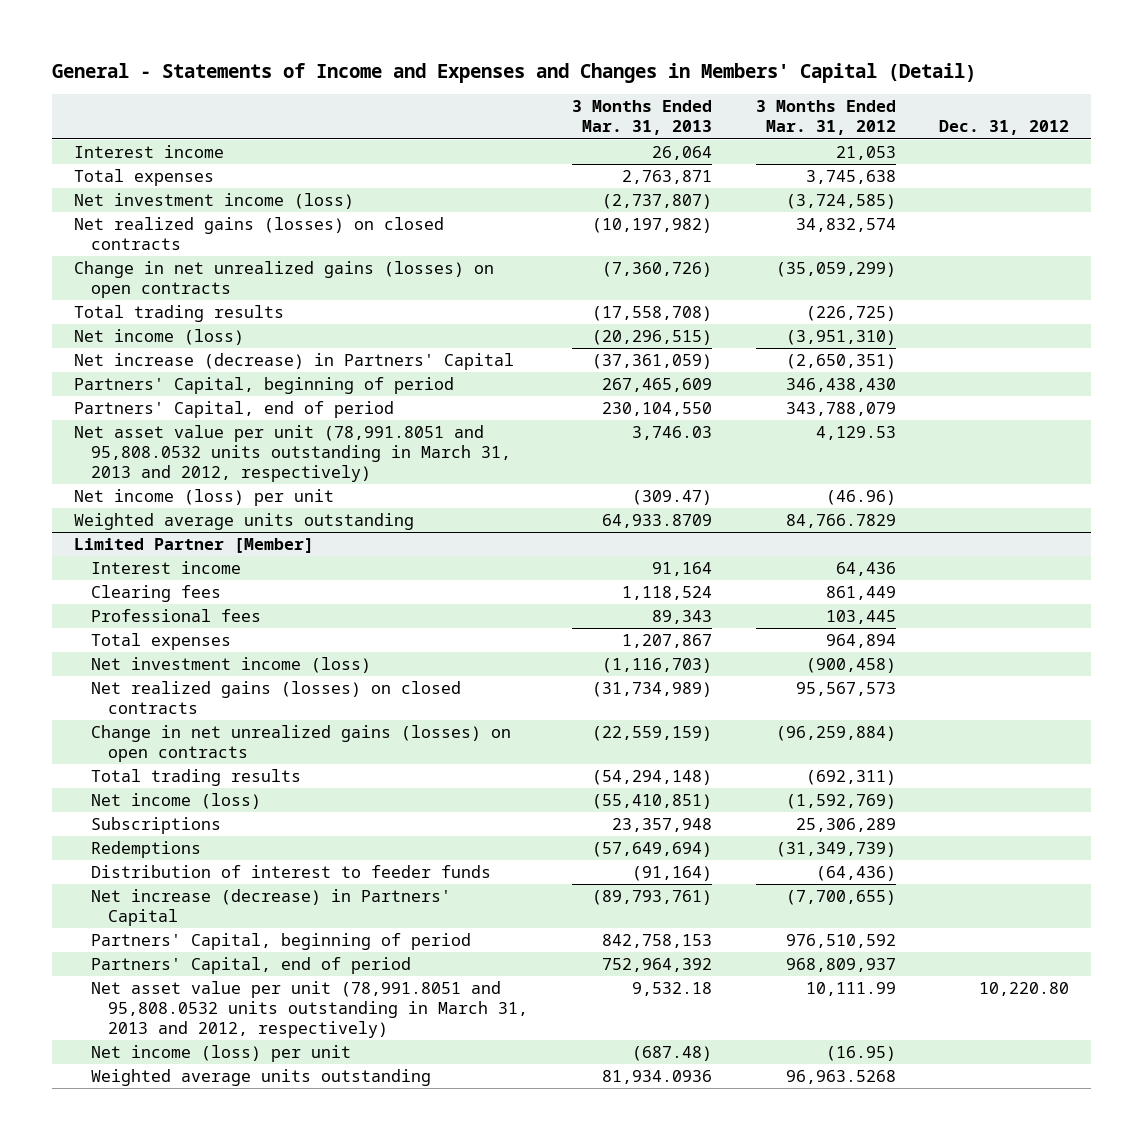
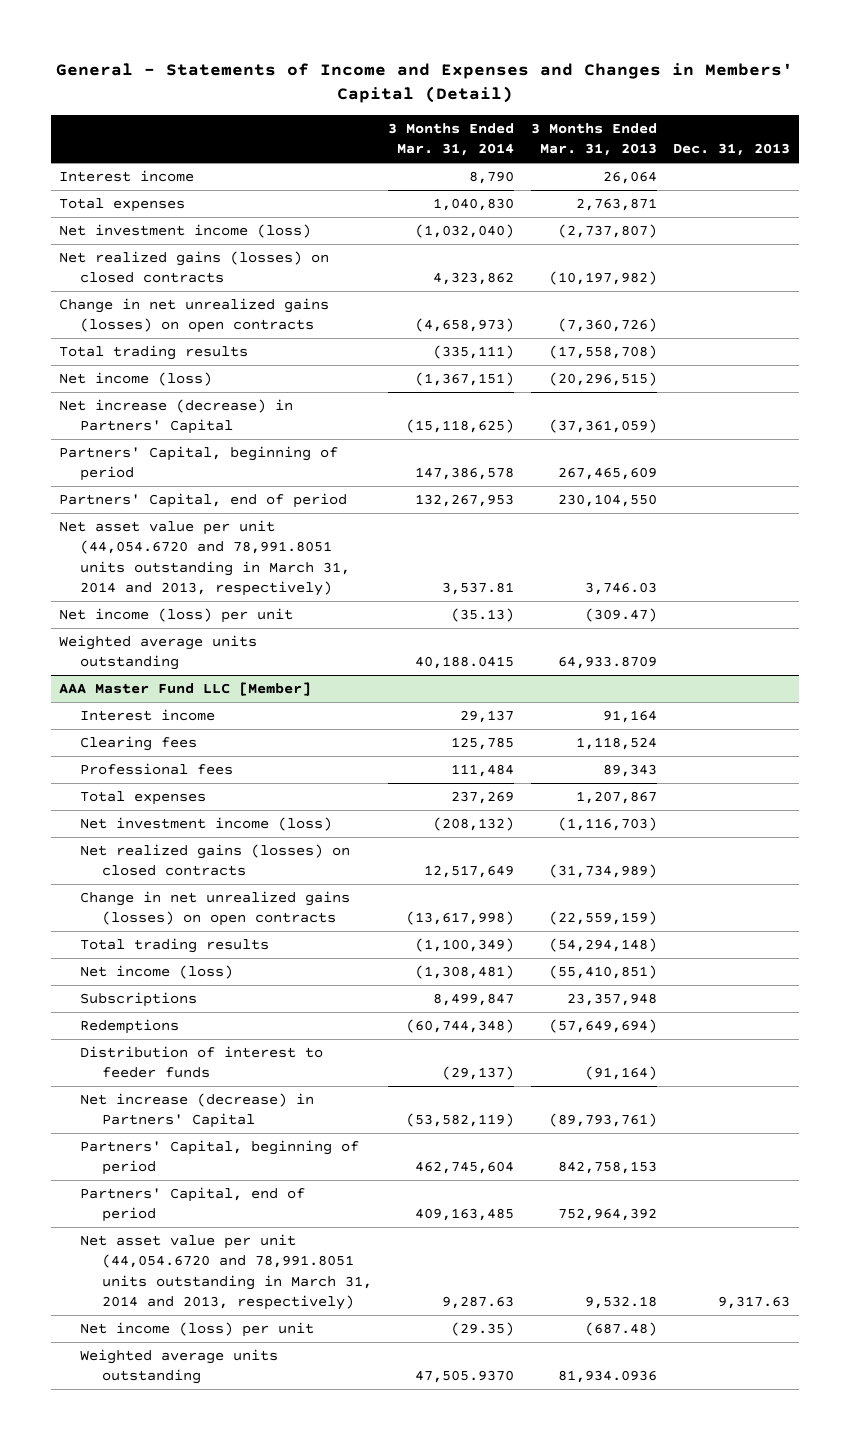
- | 3 Months Ended Mar. 31, 2013 | 3 Months Ended Mar. 31, 2012 | Dec. 31, 2012
+ | 3 Months Ended Mar. 31, 2014 | 3 Months Ended Mar. 31, 2013 | Dec. 31, 2013
- Net asset value per unit (78,991.8051 and 95,808.0532 units outstanding in March 31, 2013 and 2012, respectively) | 3,746.03 | 4,129.53 |
+ Net asset value per unit (44,054.6720 and 78,991.8051 units outstanding in March 31, 2014 and 2013, respectively) | 3,537.81 | 3,746.03 |
- Limited Partner [Member]
+ AAA Master Fund LLC [Member]
- Net asset value per unit (78,991.8051 and 95,808.0532 units outstanding in March 31, 2013 and 2012, respectively) | 9,532.18 | 10,111.99 | 10,220.80
+ Net asset value per unit (44,054.6720 and 78,991.8051 units outstanding in March 31, 2014 and 2013, respectively) | 9,287.63 | 9,532.18 | 9,317.63

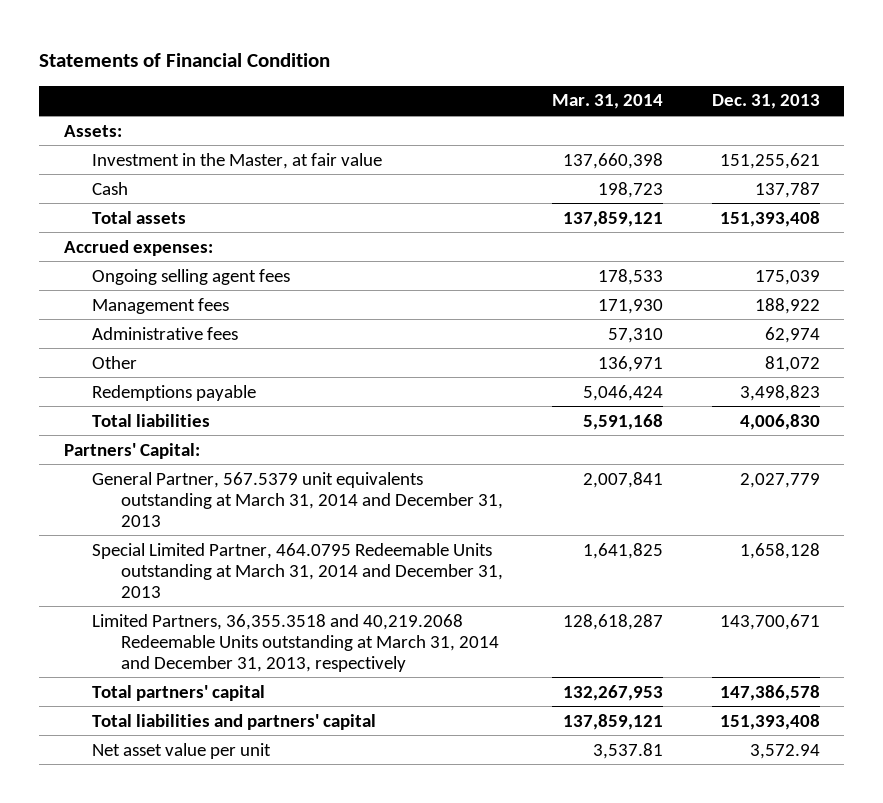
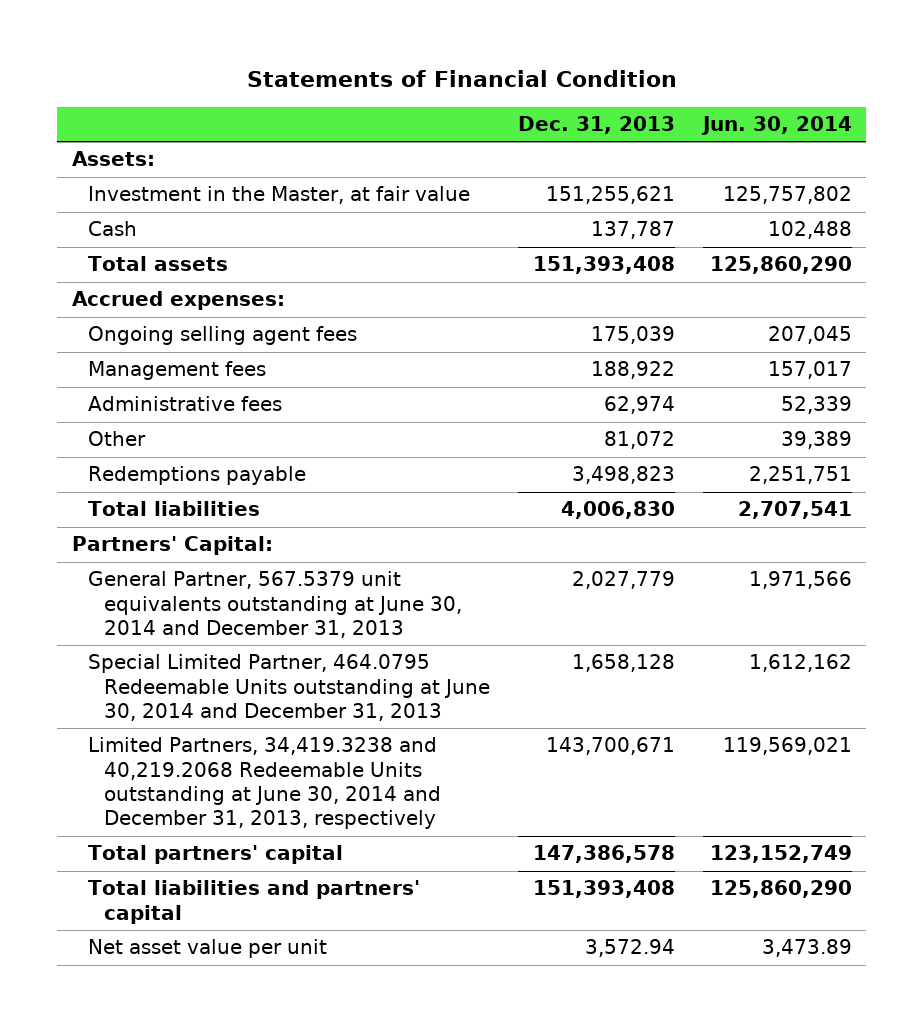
- | Mar. 31, 2014 | Dec. 31, 2013
+ | Dec. 31, 2013 | Jun. 30, 2014
- General Partner, 567.5379 unit equivalents outstanding at March 31, 2014 and December 31, 2013 | 2,007,841 | 2,027,779
- Special Limited Partner, 464.0795 Redeemable Units outstanding at March 31, 2014 and December 31, 2013 | 1,641,825 | 1,658,128
- Limited Partners, 36,355.3518 and 40,219.2068 Redeemable Units outstanding at March 31, 2014 and December 31, 2013, respectively | 128,618,287 | 143,700,671
+ General Partner, 567.5379 unit equivalents outstanding at June 30, 2014 and December 31, 2013 | 2,027,779 | 1,971,566
+ Special Limited Partner, 464.0795 Redeemable Units outstanding at June 30, 2014 and December 31, 2013 | 1,658,128 | 1,612,162
+ Limited Partners, 34,419.3238 and 40,219.2068 Redeemable Units outstanding at June 30, 2014 and December 31, 2013, respectively | 143,700,671 | 119,569,021

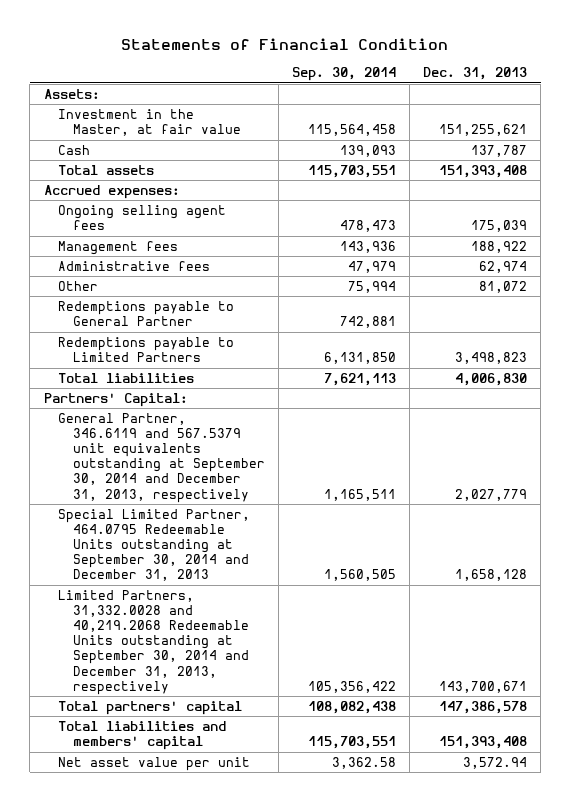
- | Dec. 31, 2013 | Jun. 30, 2014
+ | Sep. 30, 2014 | Dec. 31, 2013
- Redemptions payable | 3,498,823 | 2,251,751
+ Redemptions payable to General Partner | 742,881 |
+ Redemptions payable to Limited Partners | 6,131,850 | 3,498,823
- General Partner, 567.5379 unit equivalents outstanding at June 30, 2014 and December 31, 2013 | 2,027,779 | 1,971,566
- Special Limited Partner, 464.0795 Redeemable Units outstanding at June 30, 2014 and December 31, 2013 | 1,658,128 | 1,612,162
- Limited Partners, 34,419.3238 and 40,219.2068 Redeemable Units outstanding at June 30, 2014 and December 31, 2013, respectively | 143,700,671 | 119,569,021
+ General Partner, 346.6119 and 567.5379 unit equivalents outstanding at September 30, 2014 and December 31, 2013, respectively | 1,165,511 | 2,027,779
+ Special Limited Partner, 464.0795 Redeemable Units outstanding at September 30, 2014 and December 31, 2013 | 1,560,505 | 1,658,128
+ Limited Partners, 31,332.0028 and 40,219.2068 Redeemable Units outstanding at September 30, 2014 and December 31, 2013, respectively | 105,356,422 | 143,700,671
- Total liabilities and partners' capital | 151,393,408 | 125,860,290
+ Total liabilities and members' capital | 115,703,551 | 151,393,408

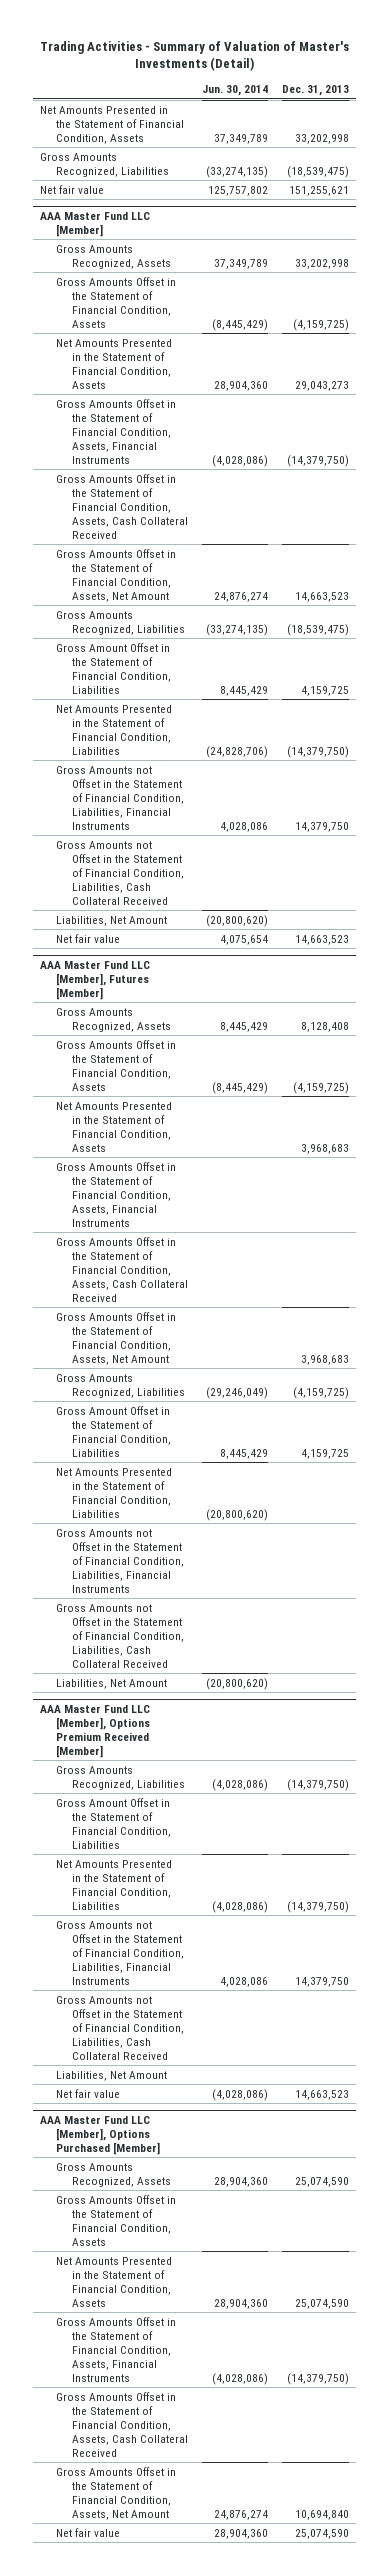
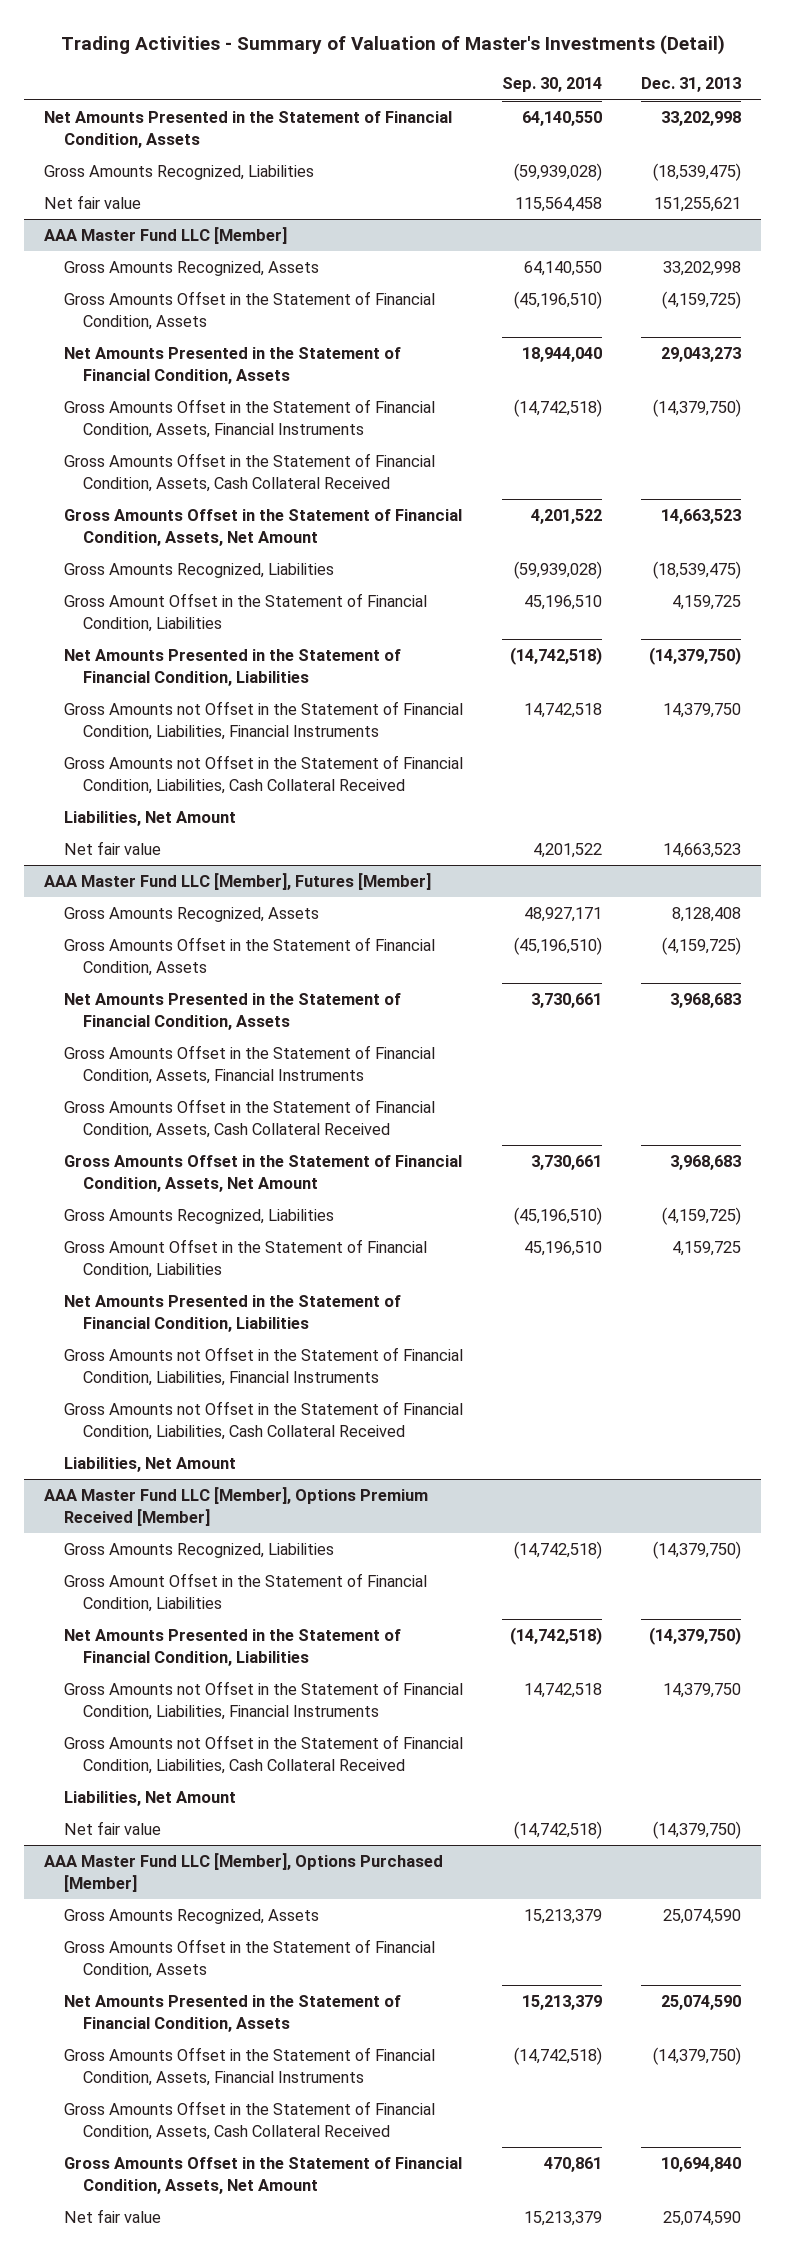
- | Jun. 30, 2014 | Dec. 31, 2013
+ | Sep. 30, 2014 | Dec. 31, 2013
@ AAA Master Fund LLC [Member], Options Premium Received [Member]
- Net fair value | (4,028,086) | 14,663,523
+ Net fair value | (14,742,518) | (14,379,750)

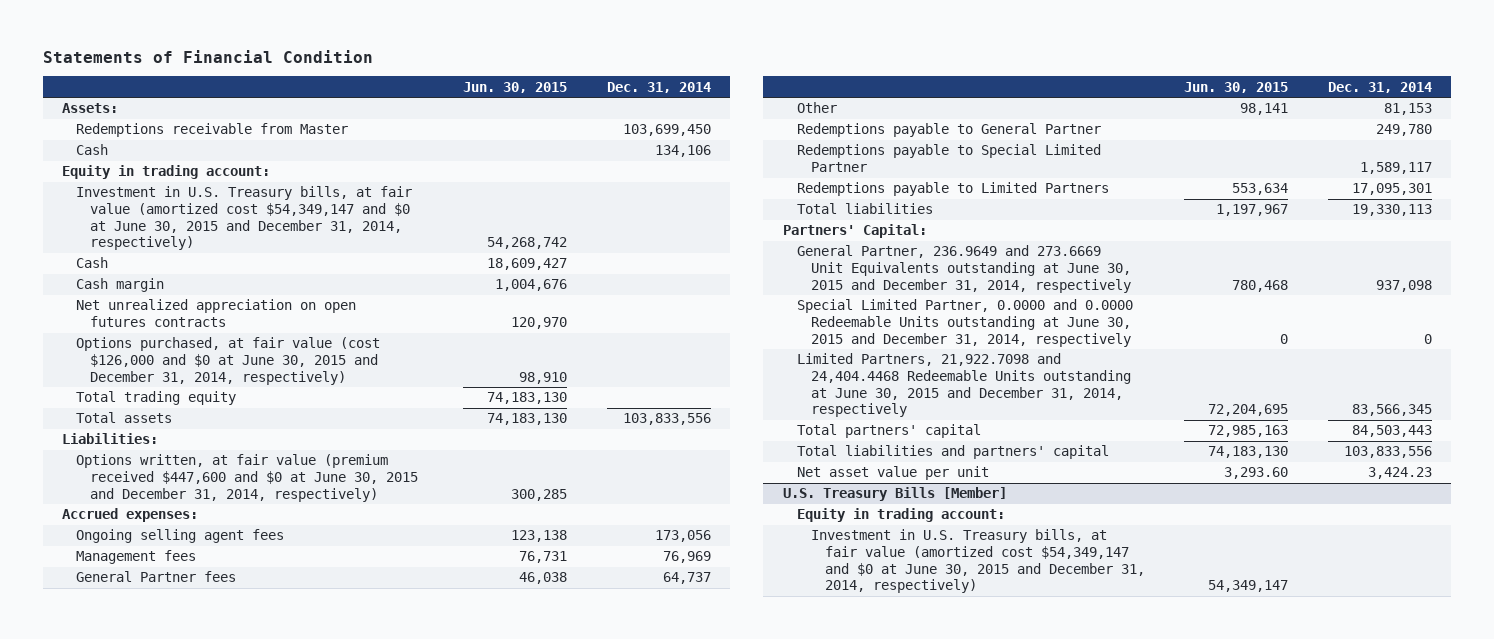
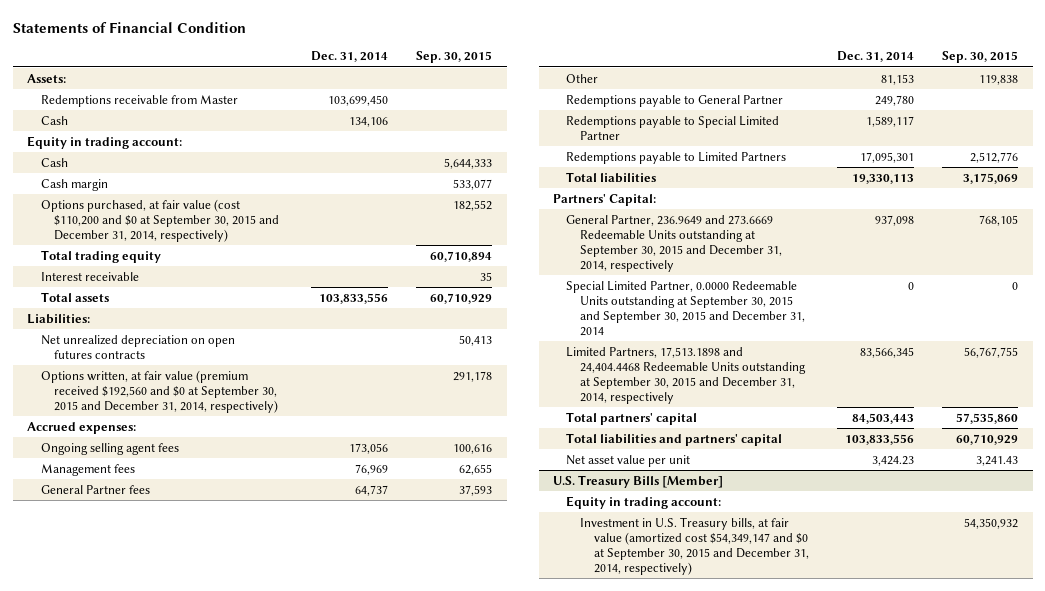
- | Jun. 30, 2015 | Dec. 31, 2014
+ | Dec. 31, 2014 | Sep. 30, 2015
- Investment in U.S. Treasury bills, at fair value (amortized cost $54,349,147 and $0 at June 30, 2015 and December 31, 2014, respectively) | 54,268,742 |
- Net unrealized appreciation on open futures contracts | 120,970 |
- Options purchased, at fair value (cost $126,000 and $0 at June 30, 2015 and December 31, 2014, respectively) | 98,910 |
+ Options purchased, at fair value (cost $110,200 and $0 at September 30, 2015 and December 31, 2014, respectively) | | 182,552
+ Interest receivable | | 35
- Options written, at fair value (premium received $447,600 and $0 at June 30, 2015 and December 31, 2014, respectively) | 300,285 |
+ Net unrealized depreciation on open futures contracts | | 50,413
+ Options written, at fair value (premium received $192,560 and $0 at September 30, 2015 and December 31, 2014, respectively) | | 291,178
- General Partner, 236.9649 and 273.6669 Unit Equivalents outstanding at June 30, 2015 and December 31, 2014, respectively | 780,468 | 937,098
- Special Limited Partner, 0.0000 and 0.0000 Redeemable Units outstanding at June 30, 2015 and December 31, 2014, respectively | 0 | 0
- Limited Partners, 21,922.7098 and 24,404.4468 Redeemable Units outstanding at June 30, 2015 and December 31, 2014, respectively | 72,204,695 | 83,566,345
+ General Partner, 236.9649 and 273.6669 Redeemable Units outstanding at September 30, 2015 and December 31, 2014, respectively | 937,098 | 768,105
+ Special Limited Partner, 0.0000 Redeemable Units outstanding at September 30, 2015 and September 30, 2015 and December 31, 2014 | 0 | 0
+ Limited Partners, 17,513.1898 and 24,404.4468 Redeemable Units outstanding at September 30, 2015 and December 31, 2014, respectively | 83,566,345 | 56,767,755
@ U.S. Treasury Bills [Member]
- Investment in U.S. Treasury bills, at fair value (amortized cost $54,349,147 and $0 at June 30, 2015 and December 31, 2014, respectively) | 54,349,147 |
+ Investment in U.S. Treasury bills, at fair value (amortized cost $54,349,147 and $0 at September 30, 2015 and December 31, 2014, respectively) | | 54,350,932

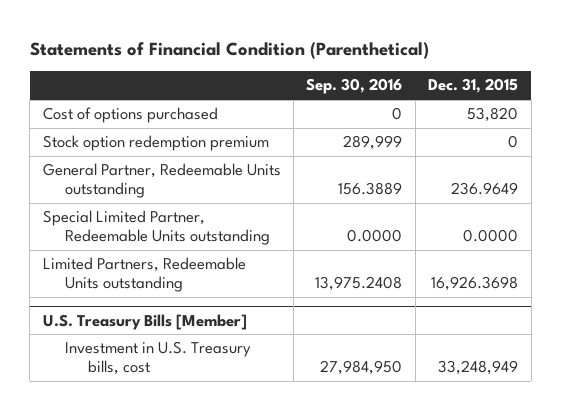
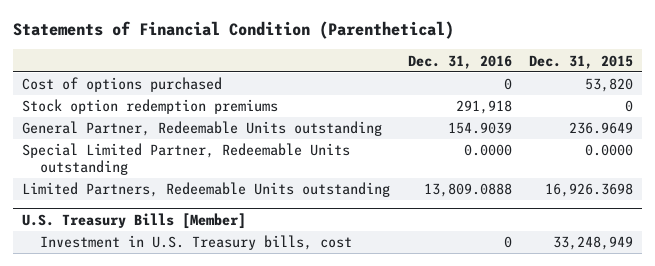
- | Sep. 30, 2016 | Dec. 31, 2015
+ | Dec. 31, 2016 | Dec. 31, 2015
- Stock option redemption premium | 289,999 | 0
+ Stock option redemption premiums | 291,918 | 0

